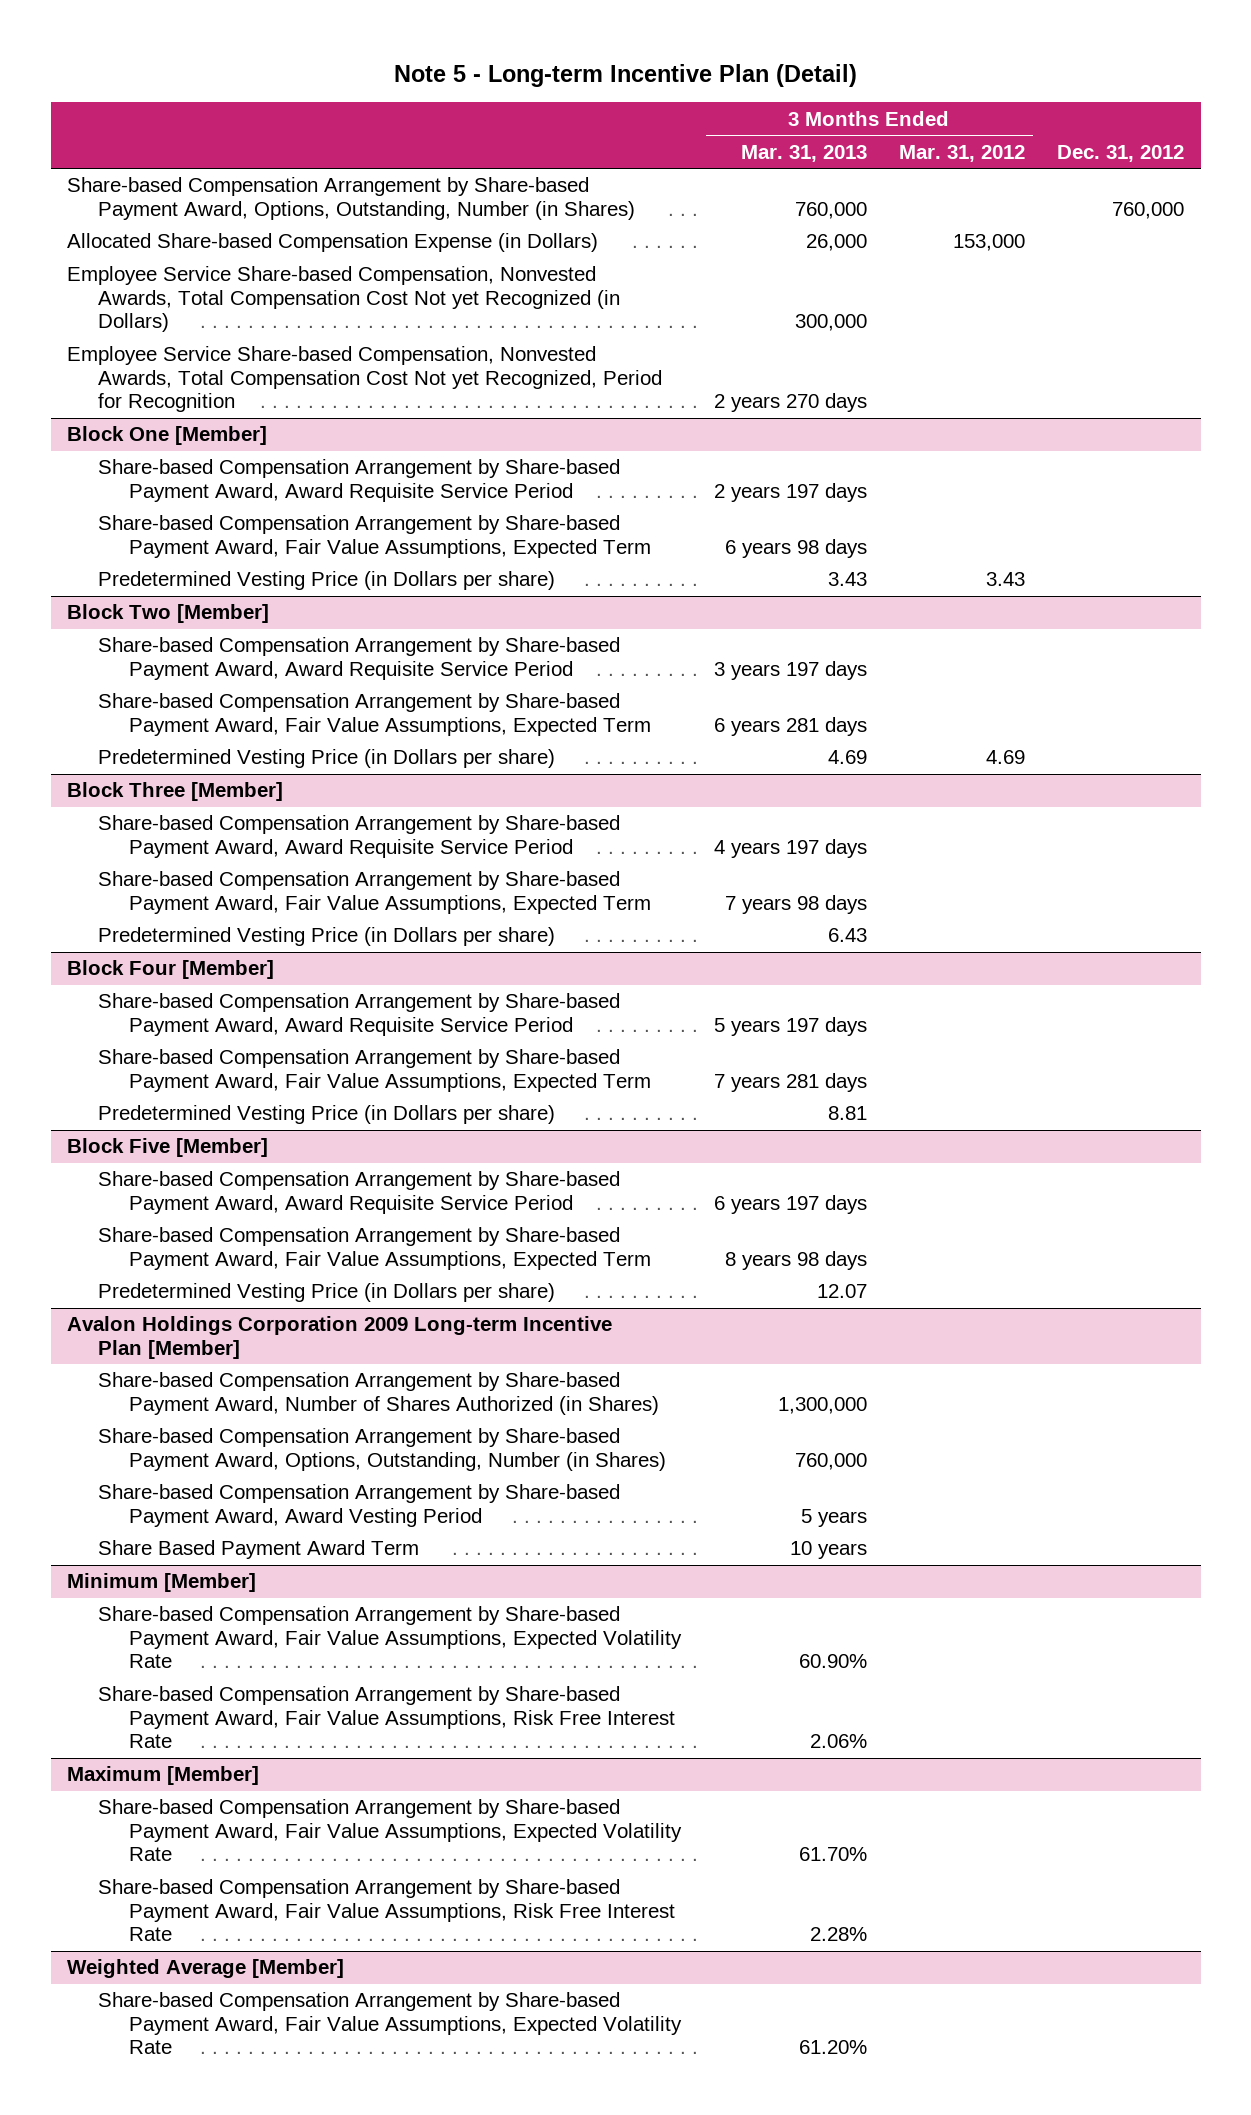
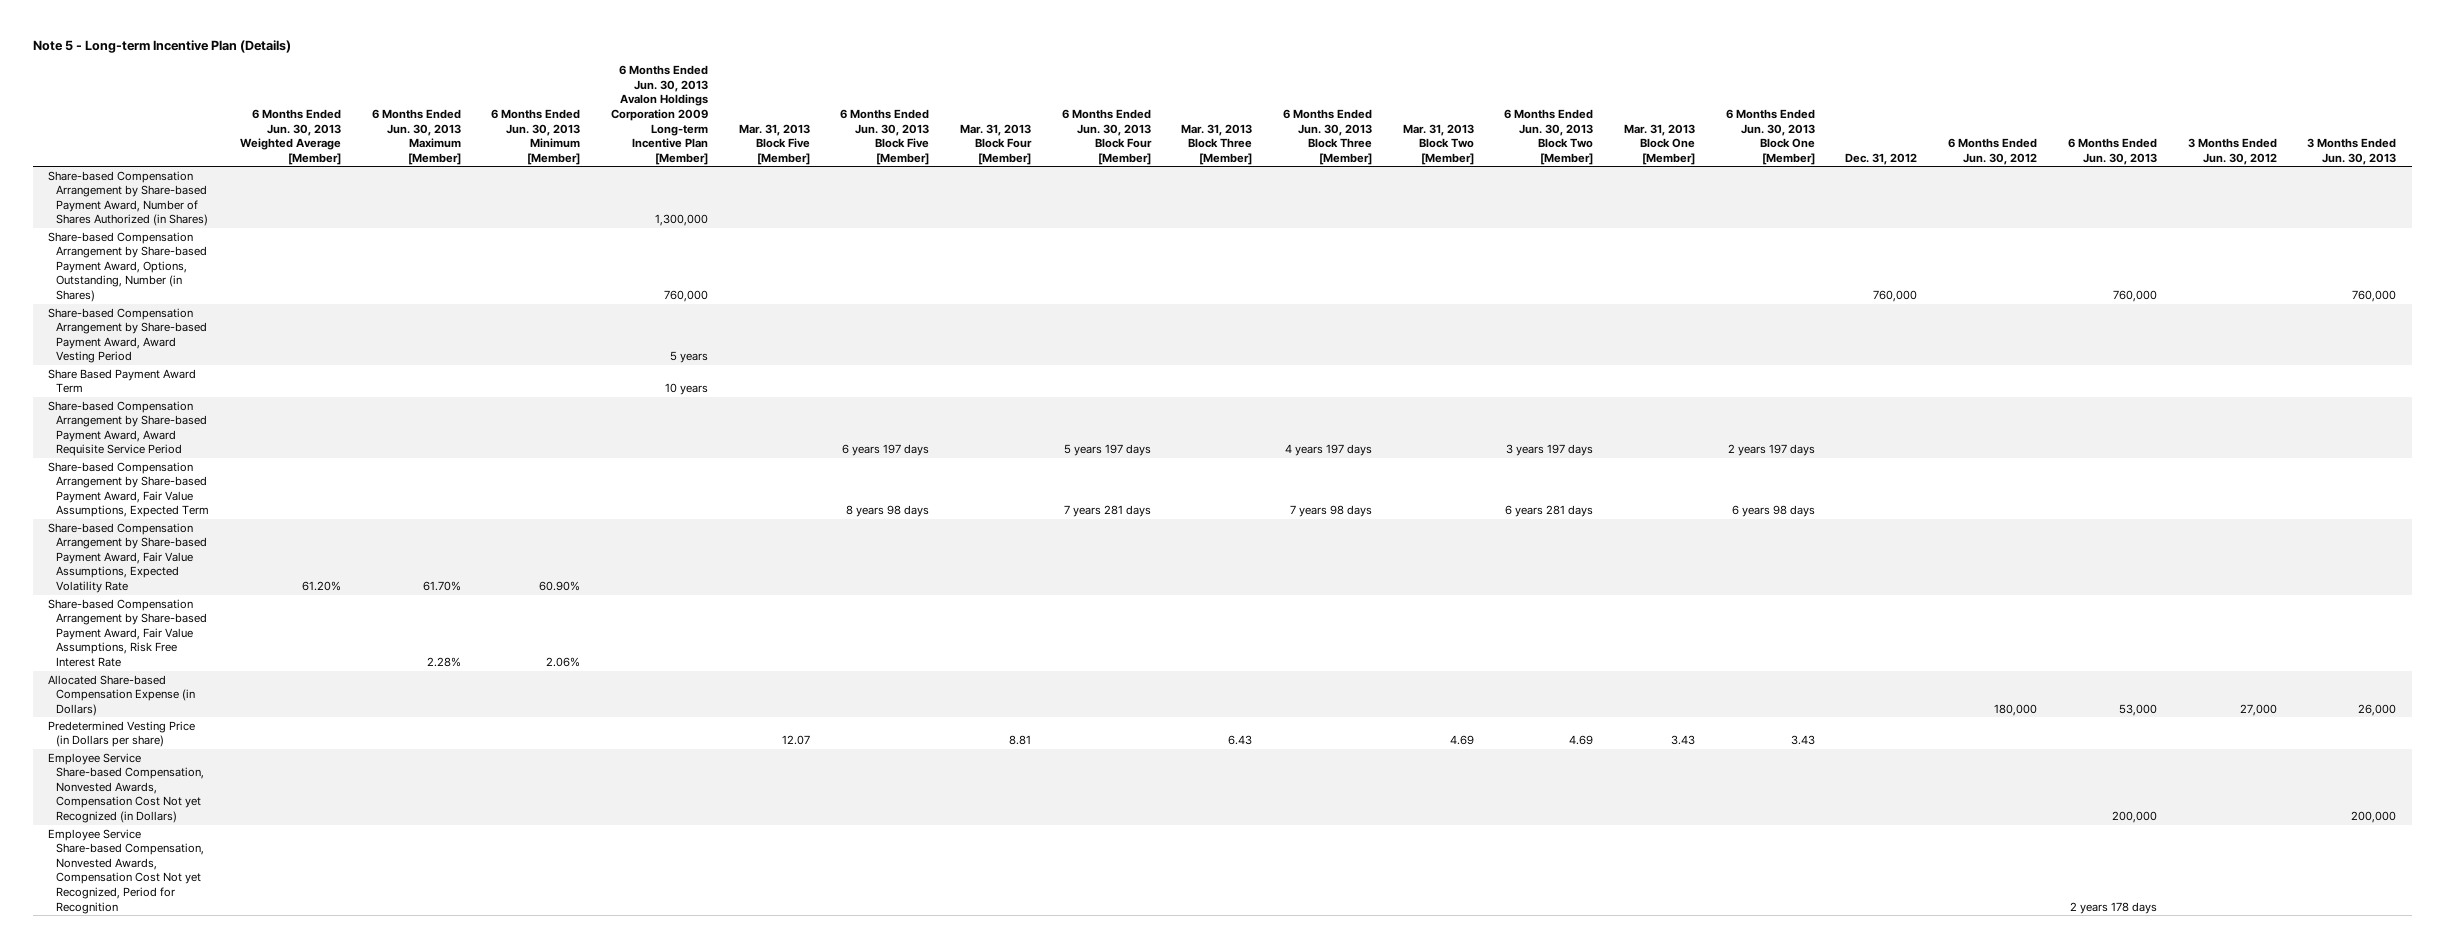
- Note 5 - Long-term Incentive Plan (Detail)
+ Note 5 - Long-term Incentive Plan (Details)
- | 3 Months Ended Mar. 31, 2013 | 3 Months Ended Mar. 31, 2012 | Dec. 31, 2012
+ | 6 Months Ended Jun. 30, 2013 Weighted Average [Member] | 6 Months Ended Jun. 30, 2013 Maximum [Member] | 6 Months Ended Jun. 30, 2013 Minimum [Member] | 6 Months Ended Jun. 30, 2013 Avalon Holdings Corporation 2009 Long-term Incentive Plan [Member] | Mar. 31, 2013 Block Five [Member] | 6 Months Ended Jun. 30, 2013 Block Five [Member] | Mar. 31, 2013 Block Four [Member] | 6 Months Ended Jun. 30, 2013 Block Four [Member] | Mar. 31, 2013 Block Three [Member] | 6 Months Ended Jun. 30, 2013 Block Three [Member] | Mar. 31, 2013 Block Two [Member] | 6 Months Ended Jun. 30, 2013 Block Two [Member] | Mar. 31, 2013 Block One [Member] | 6 Months Ended Jun. 30, 2013 Block One [Member] | Dec. 31, 2012 | 6 Months Ended Jun. 30, 2012 | 6 Months Ended Jun. 30, 2013 | 3 Months Ended Jun. 30, 2012 | 3 Months Ended Jun. 30, 2013
+ Share-based Compensation Arrangement by Share-based Payment Award, Number of Shares Authorized (in Shares) | | | | 1,300,000 | | | | | | | | | | | | | | |
+ Share-based Compensation Arrangement by Share-based Payment Award, Award Vesting Period | | | | 5 years | | | | | | | | | | | | | | |
+ Share Based Payment Award Term | | | | 10 years | | | | | | | | | | | | | | |
+ Share-based Compensation Arrangement by Share-based Payment Award, Award Requisite Service Period | | | | | | 6 years 197 days | | 5 years 197 days | | 4 years 197 days | | 3 years 197 days | | 2 years 197 days | | | | |
+ Share-based Compensation Arrangement by Share-based Payment Award, Fair Value Assumptions, Expected Term | | | | | | 8 years 98 days | | 7 years 281 days | | 7 years 98 days | | 6 years 281 days | | 6 years 98 days | | | | |
+ Share-based Compensation Arrangement by Share-based Payment Award, Fair Value Assumptions, Expected Volatility Rate | 61.20% | 61.70% | 60.90% | | | | | | | | | | | | | | | |
+ Share-based Compensation Arrangement by Share-based Payment Award, Fair Value Assumptions, Risk Free Interest Rate | | 2.28% | 2.06% | | | | | | | | | | | | | | | |
- Employee Service Share-based Compensation, Nonvested Awards, Total Compensation Cost Not yet Recognized (in Dollars) | 300,000 | |
- Employee Service Share-based Compensation, Nonvested Awards, Total Compensation Cost Not yet Recognized, Period for Recognition | 2 years 270 days | |
- Block One [Member]
- Share-based Compensation Arrangement by Share-based Payment Award, Award Requisite Service Period | 2 years 197 days | |
- Share-based Compensation Arrangement by Share-based Payment Award, Fair Value Assumptions, Expected Term | 6 years 98 days | |
- Predetermined Vesting Price (in Dollars per share) | 3.43 | 3.43 |
- Block Two [Member]
- Share-based Compensation Arrangement by Share-based Payment Award, Award Requisite Service Period | 3 years 197 days | |
- Share-based Compensation Arrangement by Share-based Payment Award, Fair Value Assumptions, Expected Term | 6 years 281 days | |
- Predetermined Vesting Price (in Dollars per share) | 4.69 | 4.69 |
- Block Three [Member]
- Share-based Compensation Arrangement by Share-based Payment Award, Award Requisite Service Period | 4 years 197 days | |
- Share-based Compensation Arrangement by Share-based Payment Award, Fair Value Assumptions, Expected Term | 7 years 98 days | |
- Predetermined Vesting Price (in Dollars per share) | 6.43 | |
- Block Four [Member]
- Share-based Compensation Arrangement by Share-based Payment Award, Award Requisite Service Period | 5 years 197 days | |
- Share-based Compensation Arrangement by Share-based Payment Award, Fair Value Assumptions, Expected Term | 7 years 281 days | |
- Predetermined Vesting Price (in Dollars per share) | 8.81 | |
- Block Five [Member]
- Share-based Compensation Arrangement by Share-based Payment Award, Award Requisite Service Period | 6 years 197 days | |
- Share-based Compensation Arrangement by Share-based Payment Award, Fair Value Assumptions, Expected Term | 8 years 98 days | |
- Predetermined Vesting Price (in Dollars per share) | 12.07 | |
- Avalon Holdings Corporation 2009 Long-term Incentive Plan [Member]
- Share-based Compensation Arrangement by Share-based Payment Award, Number of Shares Authorized (in Shares) | 1,300,000 | |
- Share-based Compensation Arrangement by Share-based Payment Award, Options, Outstanding, Number (in Shares) | 760,000 | |
- Share-based Compensation Arrangement by Share-based Payment Award, Award Vesting Period | 5 years | |
- Share Based Payment Award Term | 10 years | |
- Minimum [Member]
- Share-based Compensation Arrangement by Share-based Payment Award, Fair Value Assumptions, Expected Volatility Rate | 60.90% | |
- Share-based Compensation Arrangement by Share-based Payment Award, Fair Value Assumptions, Risk Free Interest Rate | 2.06% | |
- Maximum [Member]
- Share-based Compensation Arrangement by Share-based Payment Award, Fair Value Assumptions, Expected Volatility Rate | 61.70% | |
- Share-based Compensation Arrangement by Share-based Payment Award, Fair Value Assumptions, Risk Free Interest Rate | 2.28% | |
- Weighted Average [Member]
- Share-based Compensation Arrangement by Share-based Payment Award, Fair Value Assumptions, Expected Volatility Rate | 61.20% | |
+ Predetermined Vesting Price (in Dollars per share) | | | | | 12.07 | | 8.81 | | 6.43 | | 4.69 | 4.69 | 3.43 | 3.43 | | | | |
+ Employee Service Share-based Compensation, Nonvested Awards, Compensation Cost Not yet Recognized (in Dollars) | | | | | | | | | | | | | | | | | 200,000 | | 200,000
+ Employee Service Share-based Compensation, Nonvested Awards, Compensation Cost Not yet Recognized, Period for Recognition | | | | | | | | | | | | | | | | | 2 years 178 days | |

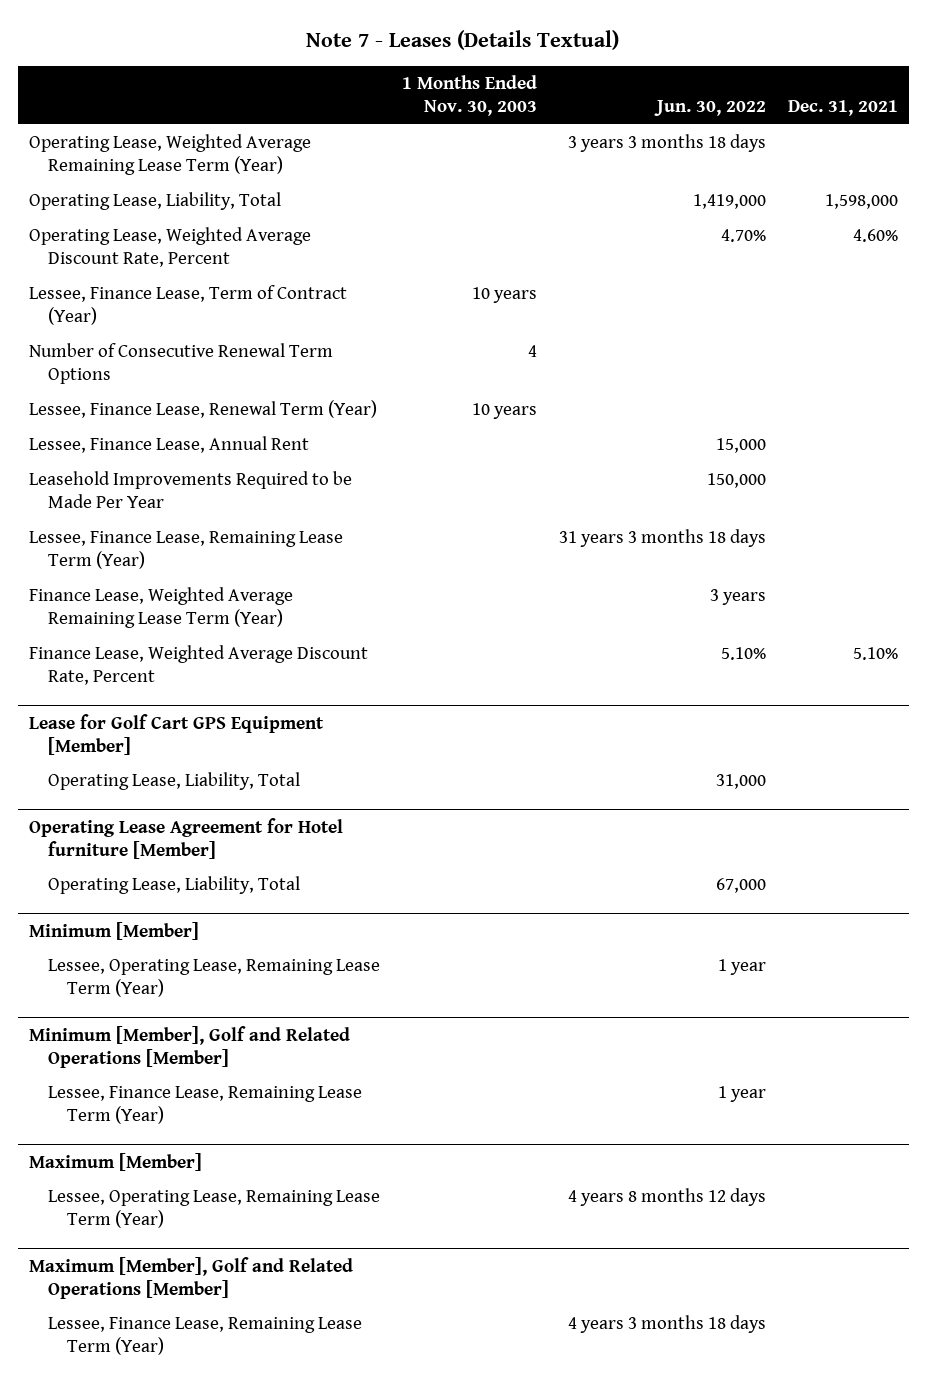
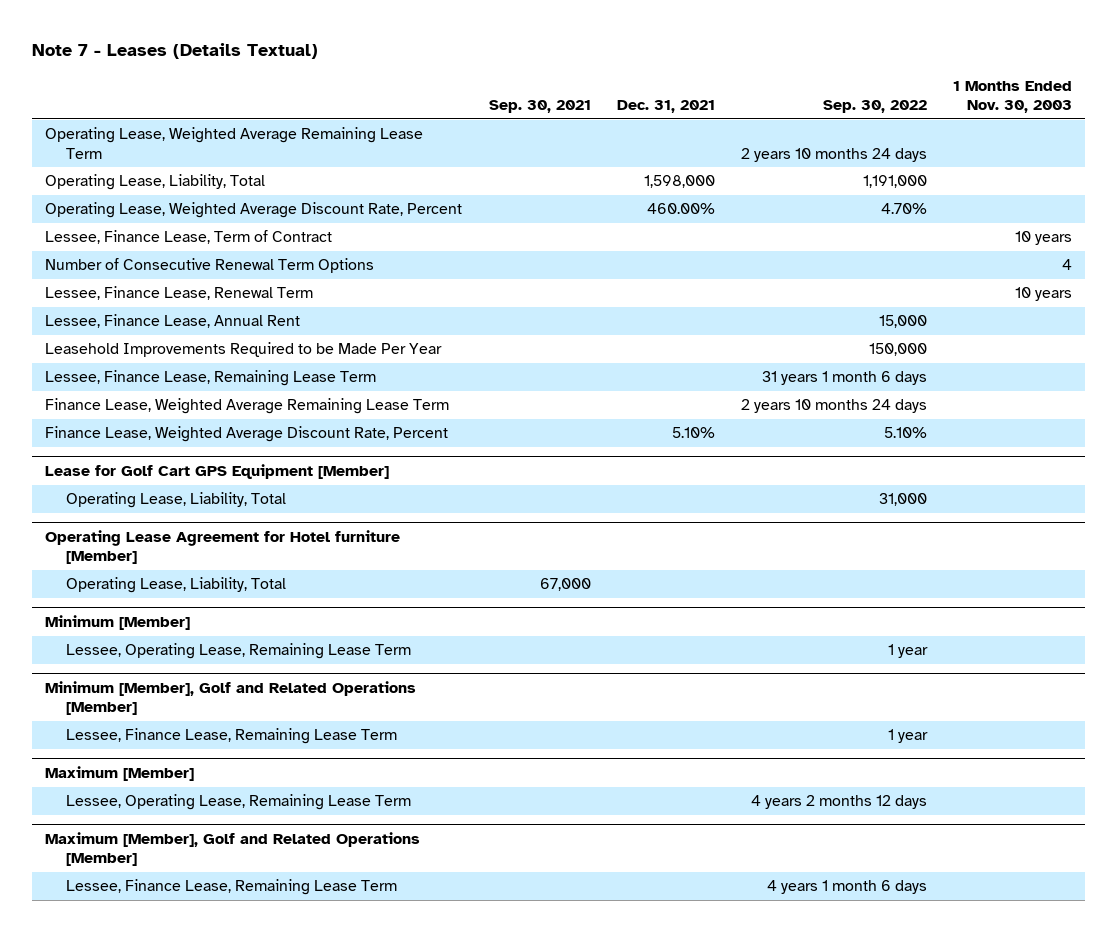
- | 1 Months Ended Nov. 30, 2003 | Jun. 30, 2022 | Dec. 31, 2021
+ | Sep. 30, 2021 | Dec. 31, 2021 | Sep. 30, 2022 | 1 Months Ended Nov. 30, 2003
- Operating Lease, Weighted Average Remaining Lease Term (Year) | | 3 years 3 months 18 days |
+ Operating Lease, Weighted Average Remaining Lease Term | | | 2 years 10 months 24 days |
- Operating Lease, Weighted Average Discount Rate, Percent | | 4.70% | 4.60%
- Lessee, Finance Lease, Term of Contract (Year) | 10 years | |
+ Operating Lease, Weighted Average Discount Rate, Percent | | 460.00% | 4.70% |
+ Lessee, Finance Lease, Term of Contract | | | | 10 years
- Lessee, Finance Lease, Renewal Term (Year) | 10 years | |
+ Lessee, Finance Lease, Renewal Term | | | | 10 years
- Lessee, Finance Lease, Remaining Lease Term (Year) | | 31 years 3 months 18 days |
- Finance Lease, Weighted Average Remaining Lease Term (Year) | | 3 years |
+ Lessee, Finance Lease, Remaining Lease Term | | | 31 years 1 month 6 days |
+ Finance Lease, Weighted Average Remaining Lease Term | | | 2 years 10 months 24 days |
@ Minimum [Member]
- Lessee, Operating Lease, Remaining Lease Term (Year) | | 1 year |
+ Lessee, Operating Lease, Remaining Lease Term | | | 1 year |
@ Minimum [Member], Golf and Related Operations [Member]
- Lessee, Finance Lease, Remaining Lease Term (Year) | | 1 year |
+ Lessee, Finance Lease, Remaining Lease Term | | | 1 year |
@ Maximum [Member]
- Lessee, Operating Lease, Remaining Lease Term (Year) | | 4 years 8 months 12 days |
+ Lessee, Operating Lease, Remaining Lease Term | | | 4 years 2 months 12 days |
@ Maximum [Member], Golf and Related Operations [Member]
- Lessee, Finance Lease, Remaining Lease Term (Year) | | 4 years 3 months 18 days |
+ Lessee, Finance Lease, Remaining Lease Term | | | 4 years 1 month 6 days |

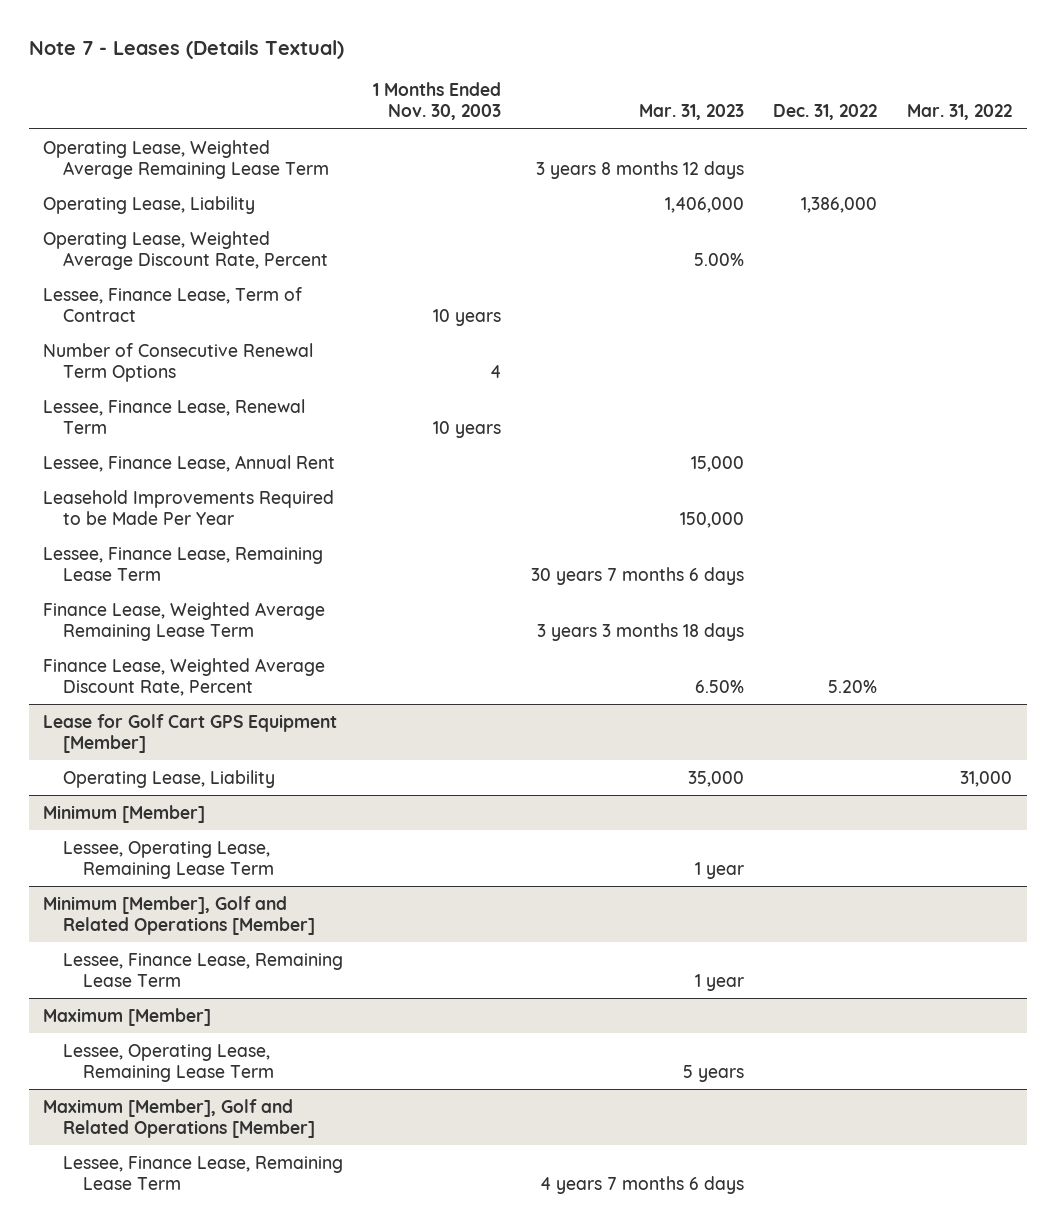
- | Sep. 30, 2021 | Dec. 31, 2021 | Sep. 30, 2022 | 1 Months Ended Nov. 30, 2003
+ | 1 Months Ended Nov. 30, 2003 | Mar. 31, 2023 | Dec. 31, 2022 | Mar. 31, 2022
- Operating Lease, Liability, Total | | 1,598,000 | 1,191,000 |
+ Operating Lease, Liability | | 1,406,000 | 1,386,000 |
@ Lease for Golf Cart GPS Equipment [Member]
- Operating Lease, Liability, Total | | | 31,000 |
- Operating Lease Agreement for Hotel furniture [Member]
- Operating Lease, Liability, Total | 67,000 | | |
@ Lease for Golf Cart GPS Equipment [Member]
+ Operating Lease, Liability | | 35,000 | | 31,000

